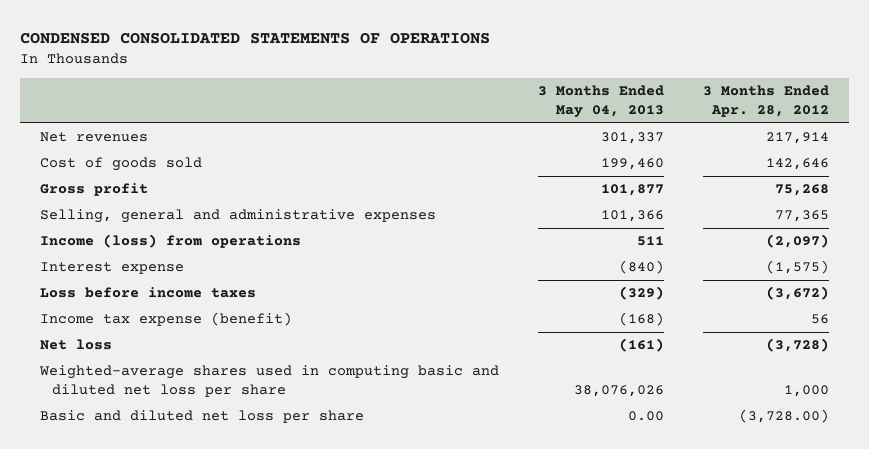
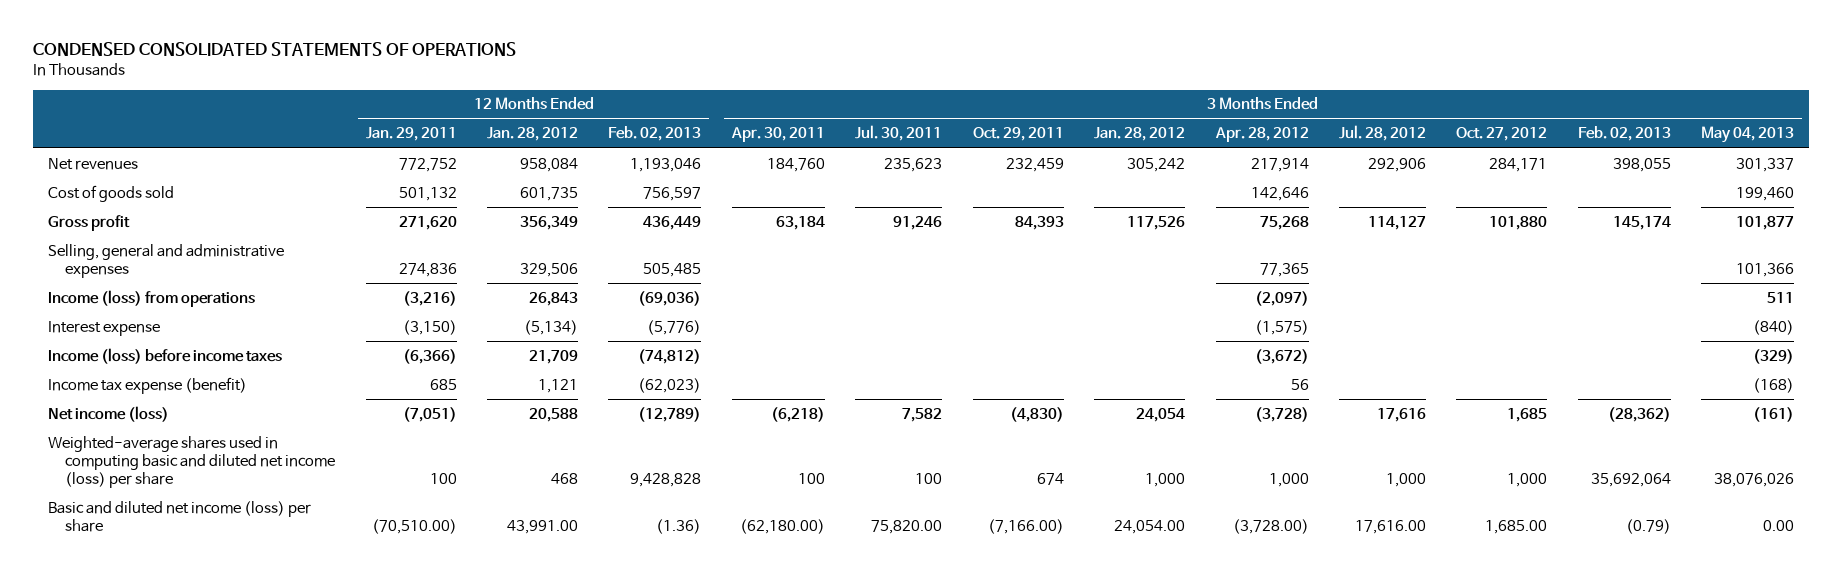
- | 3 Months Ended May 04, 2013 | 3 Months Ended Apr. 28, 2012
+ | 12 Months Ended Jan. 29, 2011 | 12 Months Ended Jan. 28, 2012 | 12 Months Ended Feb. 02, 2013 | 3 Months Ended Apr. 30, 2011 | 3 Months Ended Jul. 30, 2011 | 3 Months Ended Oct. 29, 2011 | 3 Months Ended Jan. 28, 2012 | 3 Months Ended Apr. 28, 2012 | 3 Months Ended Jul. 28, 2012 | 3 Months Ended Oct. 27, 2012 | 3 Months Ended Feb. 02, 2013 | 3 Months Ended May 04, 2013
- Loss before income taxes | (329) | (3,672)
+ Income (loss) before income taxes | (6,366) | 21,709 | (74,812) | | | | | (3,672) | | | | (329)
- Net loss | (161) | (3,728)
- Weighted-average shares used in computing basic and diluted net loss per share | 38,076,026 | 1,000
- Basic and diluted net loss per share | 0.00 | (3,728.00)
+ Net income (loss) | (7,051) | 20,588 | (12,789) | (6,218) | 7,582 | (4,830) | 24,054 | (3,728) | 17,616 | 1,685 | (28,362) | (161)
+ Weighted-average shares used in computing basic and diluted net income (loss) per share | 100 | 468 | 9,428,828 | 100 | 100 | 674 | 1,000 | 1,000 | 1,000 | 1,000 | 35,692,064 | 38,076,026
+ Basic and diluted net income (loss) per share | (70,510.00) | 43,991.00 | (1.36) | (62,180.00) | 75,820.00 | (7,166.00) | 24,054.00 | (3,728.00) | 17,616.00 | 1,685.00 | (0.79) | 0.00

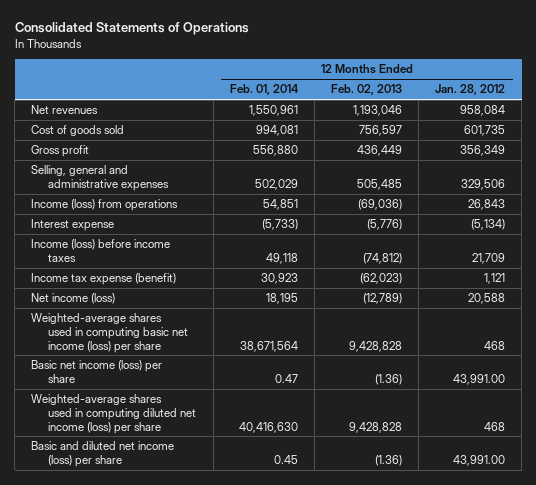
- CONDENSED CONSOLIDATED STATEMENTS OF OPERATIONS
+ Consolidated Statements of Operations
- | 12 Months Ended Jan. 29, 2011 | 12 Months Ended Jan. 28, 2012 | 12 Months Ended Feb. 02, 2013 | 3 Months Ended Apr. 30, 2011 | 3 Months Ended Jul. 30, 2011 | 3 Months Ended Oct. 29, 2011 | 3 Months Ended Jan. 28, 2012 | 3 Months Ended Apr. 28, 2012 | 3 Months Ended Jul. 28, 2012 | 3 Months Ended Oct. 27, 2012 | 3 Months Ended Feb. 02, 2013 | 3 Months Ended May 04, 2013
+ | 12 Months Ended Feb. 01, 2014 | 12 Months Ended Feb. 02, 2013 | 12 Months Ended Jan. 28, 2012
- Weighted-average shares used in computing basic and diluted net income (loss) per share | 100 | 468 | 9,428,828 | 100 | 100 | 674 | 1,000 | 1,000 | 1,000 | 1,000 | 35,692,064 | 38,076,026
+ Weighted-average shares used in computing basic net income (loss) per share | 38,671,564 | 9,428,828 | 468
+ Basic net income (loss) per share | 0.47 | (1.36) | 43,991.00
+ Weighted-average shares used in computing diluted net income (loss) per share | 40,416,630 | 9,428,828 | 468

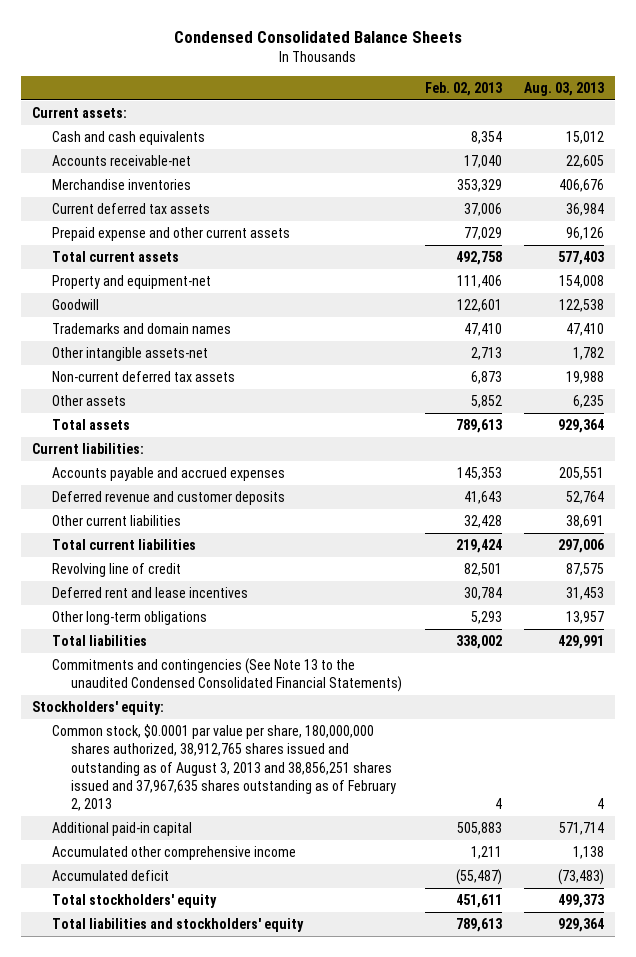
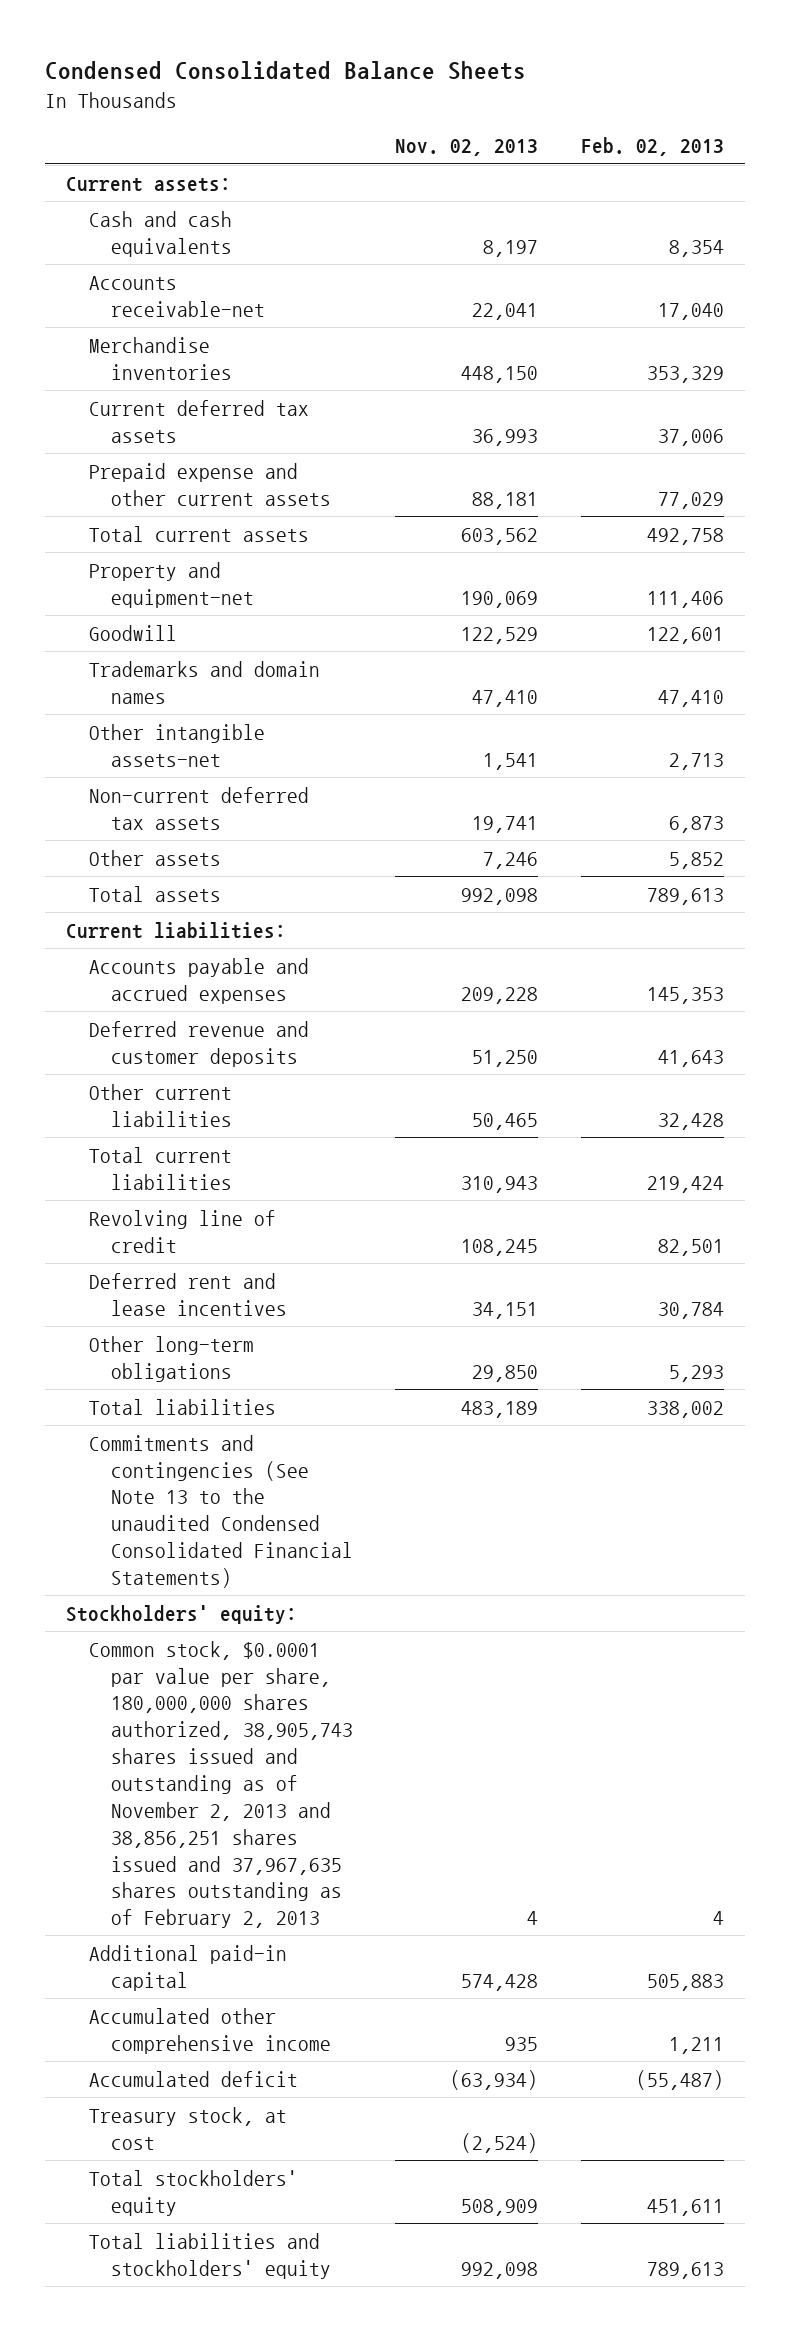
- | Feb. 02, 2013 | Aug. 03, 2013
+ | Nov. 02, 2013 | Feb. 02, 2013
- Common stock, $0.0001 par value per share, 180,000,000 shares authorized, 38,912,765 shares issued and outstanding as of August 3, 2013 and 38,856,251 shares issued and 37,967,635 shares outstanding as of February 2, 2013 | 4 | 4
+ Common stock, $0.0001 par value per share, 180,000,000 shares authorized, 38,905,743 shares issued and outstanding as of November 2, 2013 and 38,856,251 shares issued and 37,967,635 shares outstanding as of February 2, 2013 | 4 | 4
+ Treasury stock, at cost | (2,524) |

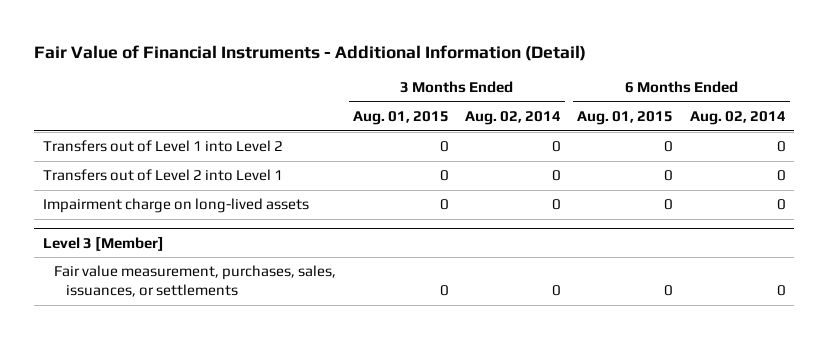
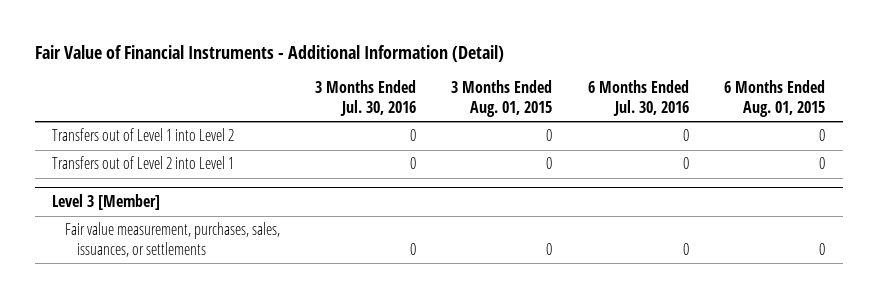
- | 3 Months Ended Aug. 01, 2015 | 3 Months Ended Aug. 02, 2014 | 6 Months Ended Aug. 01, 2015 | 6 Months Ended Aug. 02, 2014
+ | 3 Months Ended Jul. 30, 2016 | 3 Months Ended Aug. 01, 2015 | 6 Months Ended Jul. 30, 2016 | 6 Months Ended Aug. 01, 2015
- Impairment charge on long-lived assets | 0 | 0 | 0 | 0

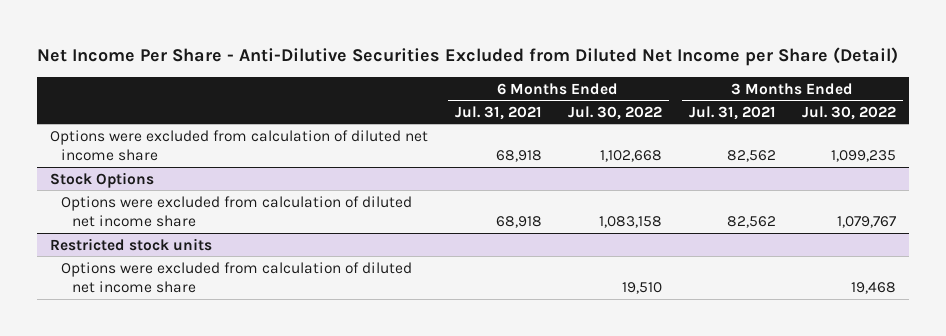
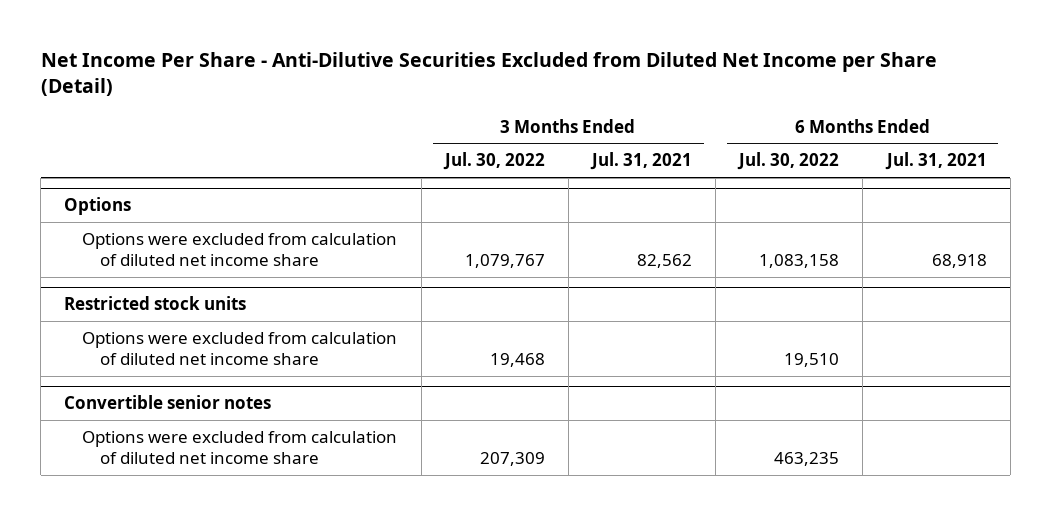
- | 6 Months Ended Jul. 31, 2021 | 6 Months Ended Jul. 30, 2022 | 3 Months Ended Jul. 31, 2021 | 3 Months Ended Jul. 30, 2022
+ | 3 Months Ended Jul. 30, 2022 | 3 Months Ended Jul. 31, 2021 | 6 Months Ended Jul. 30, 2022 | 6 Months Ended Jul. 31, 2021
- Options were excluded from calculation of diluted net income share | 68,918 | 1,102,668 | 82,562 | 1,099,235
- Stock Options
+ Options
+ Convertible senior notes
+ Options were excluded from calculation of diluted net income share | 207,309 | | 463,235 |

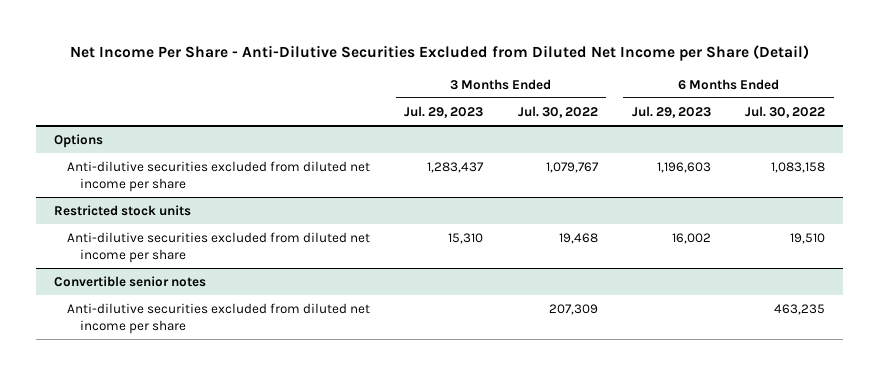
- | 3 Months Ended Jul. 30, 2022 | 3 Months Ended Jul. 31, 2021 | 6 Months Ended Jul. 30, 2022 | 6 Months Ended Jul. 31, 2021
+ | 3 Months Ended Jul. 29, 2023 | 3 Months Ended Jul. 30, 2022 | 6 Months Ended Jul. 29, 2023 | 6 Months Ended Jul. 30, 2022
@ Options
- Options were excluded from calculation of diluted net income share | 1,079,767 | 82,562 | 1,083,158 | 68,918
+ Anti-dilutive securities excluded from diluted net income per share | 1,283,437 | 1,079,767 | 1,196,603 | 1,083,158
@ Restricted stock units
- Options were excluded from calculation of diluted net income share | 19,468 | | 19,510 |
+ Anti-dilutive securities excluded from diluted net income per share | 15,310 | 19,468 | 16,002 | 19,510
@ Convertible senior notes
- Options were excluded from calculation of diluted net income share | 207,309 | | 463,235 |
+ Anti-dilutive securities excluded from diluted net income per share | | 207,309 | | 463,235

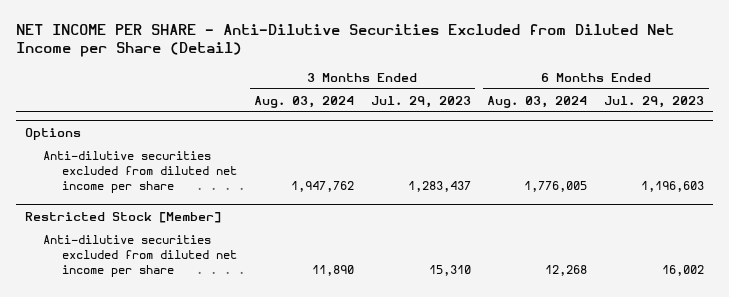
- Net Income Per Share - Anti-Dilutive Securities Excluded from Diluted Net Income per Share (Detail)
+ NET INCOME PER SHARE - Anti-Dilutive Securities Excluded from Diluted Net Income per Share (Detail)
- | 3 Months Ended Jul. 29, 2023 | 3 Months Ended Jul. 30, 2022 | 6 Months Ended Jul. 29, 2023 | 6 Months Ended Jul. 30, 2022
+ | 3 Months Ended Aug. 03, 2024 | 3 Months Ended Jul. 29, 2023 | 6 Months Ended Aug. 03, 2024 | 6 Months Ended Jul. 29, 2023
- Restricted stock units
+ Restricted Stock [Member]
- Convertible senior notes
- Anti-dilutive securities excluded from diluted net income per share | | 207,309 | | 463,235

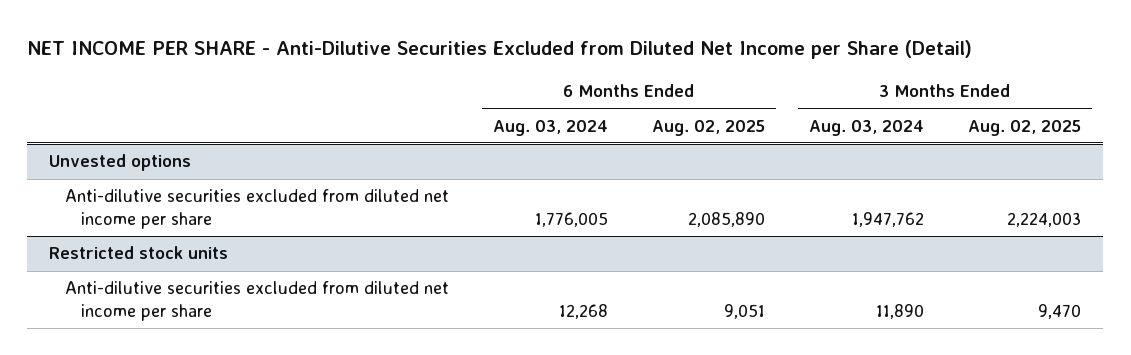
- | 3 Months Ended Aug. 03, 2024 | 3 Months Ended Jul. 29, 2023 | 6 Months Ended Aug. 03, 2024 | 6 Months Ended Jul. 29, 2023
+ | 6 Months Ended Aug. 03, 2024 | 6 Months Ended Aug. 02, 2025 | 3 Months Ended Aug. 03, 2024 | 3 Months Ended Aug. 02, 2025
- Options
+ Unvested options
- Restricted Stock [Member]
+ Restricted stock units

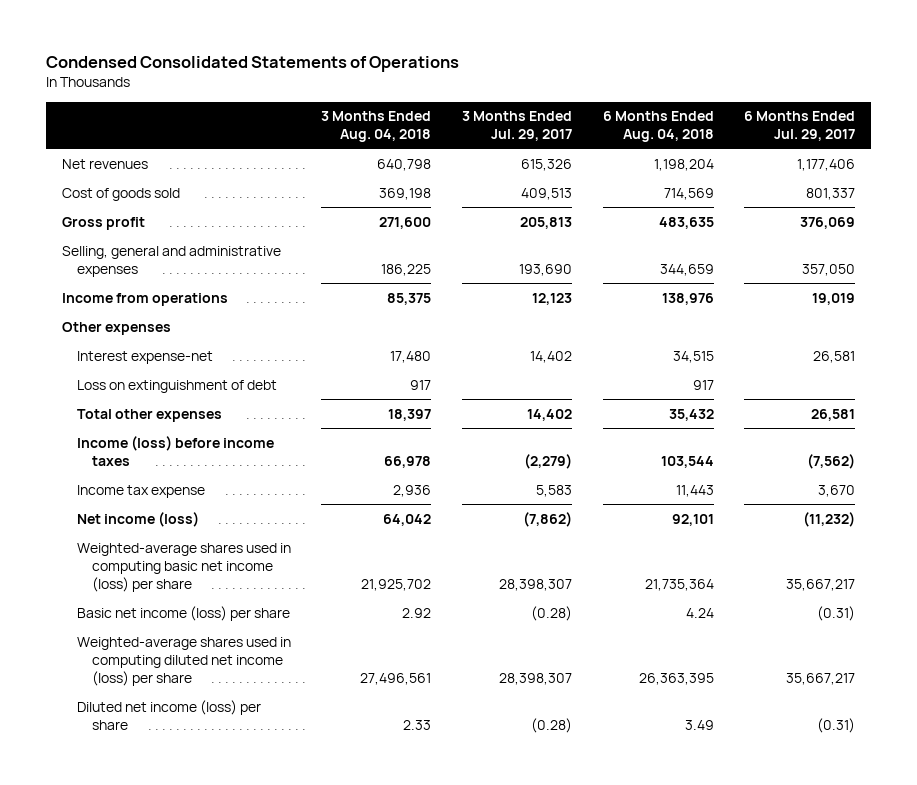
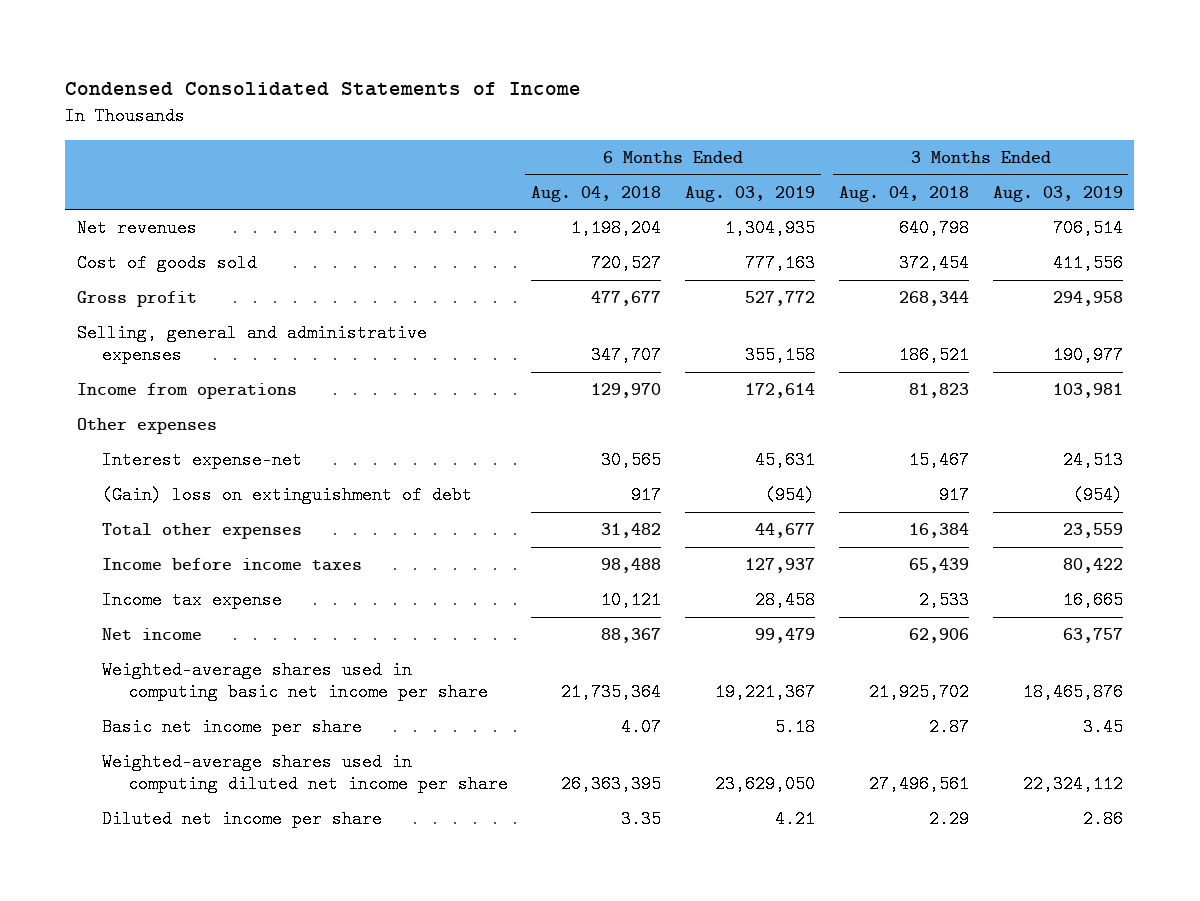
- Condensed Consolidated Statements of Operations
+ Condensed Consolidated Statements of Income
- | 3 Months Ended Aug. 04, 2018 | 3 Months Ended Jul. 29, 2017 | 6 Months Ended Aug. 04, 2018 | 6 Months Ended Jul. 29, 2017
+ | 6 Months Ended Aug. 04, 2018 | 6 Months Ended Aug. 03, 2019 | 3 Months Ended Aug. 04, 2018 | 3 Months Ended Aug. 03, 2019
- Cost of goods sold | 369,198 | 409,513 | 714,569 | 801,337
- Gross profit | 271,600 | 205,813 | 483,635 | 376,069
- Selling, general and administrative expenses | 186,225 | 193,690 | 344,659 | 357,050
- Income from operations | 85,375 | 12,123 | 138,976 | 19,019
+ Cost of goods sold | 720,527 | 777,163 | 372,454 | 411,556
+ Gross profit | 477,677 | 527,772 | 268,344 | 294,958
+ Selling, general and administrative expenses | 347,707 | 355,158 | 186,521 | 190,977
+ Income from operations | 129,970 | 172,614 | 81,823 | 103,981
- Interest expense-net | 17,480 | 14,402 | 34,515 | 26,581
- Loss on extinguishment of debt | 917 | | 917 |
- Total other expenses | 18,397 | 14,402 | 35,432 | 26,581
- Income (loss) before income taxes | 66,978 | (2,279) | 103,544 | (7,562)
- Income tax expense | 2,936 | 5,583 | 11,443 | 3,670
- Net income (loss) | 64,042 | (7,862) | 92,101 | (11,232)
- Weighted-average shares used in computing basic net income (loss) per share | 21,925,702 | 28,398,307 | 21,735,364 | 35,667,217
- Basic net income (loss) per share | 2.92 | (0.28) | 4.24 | (0.31)
- Weighted-average shares used in computing diluted net income (loss) per share | 27,496,561 | 28,398,307 | 26,363,395 | 35,667,217
- Diluted net income (loss) per share | 2.33 | (0.28) | 3.49 | (0.31)
+ Interest expense-net | 30,565 | 45,631 | 15,467 | 24,513
+ (Gain) loss on extinguishment of debt | 917 | (954) | 917 | (954)
+ Total other expenses | 31,482 | 44,677 | 16,384 | 23,559
+ Income before income taxes | 98,488 | 127,937 | 65,439 | 80,422
+ Income tax expense | 10,121 | 28,458 | 2,533 | 16,665
+ Net income | 88,367 | 99,479 | 62,906 | 63,757
+ Weighted-average shares used in computing basic net income per share | 21,735,364 | 19,221,367 | 21,925,702 | 18,465,876
+ Basic net income per share | 4.07 | 5.18 | 2.87 | 3.45
+ Weighted-average shares used in computing diluted net income per share | 26,363,395 | 23,629,050 | 27,496,561 | 22,324,112
+ Diluted net income per share | 3.35 | 4.21 | 2.29 | 2.86

